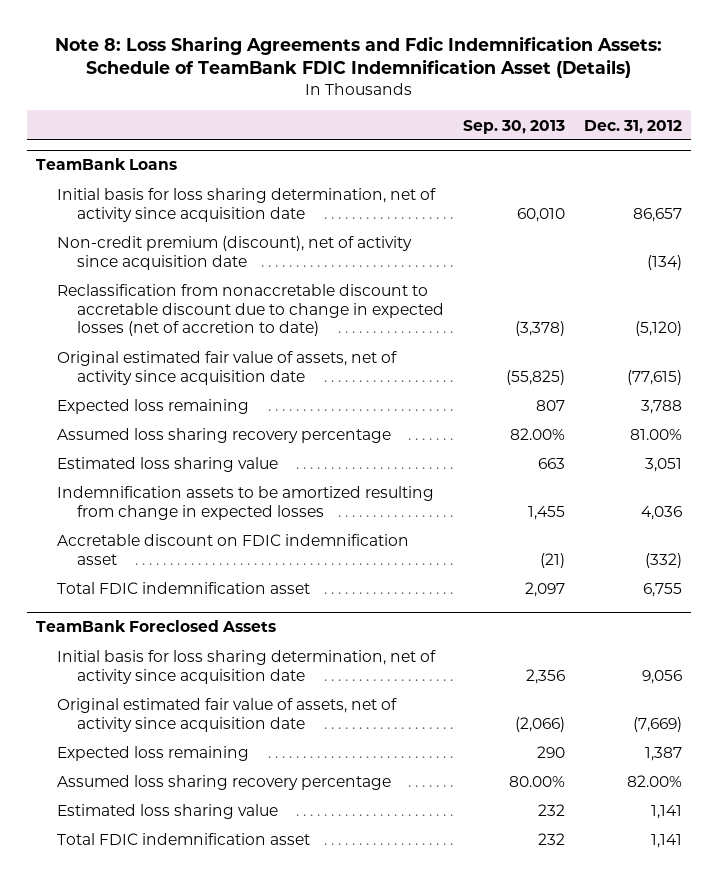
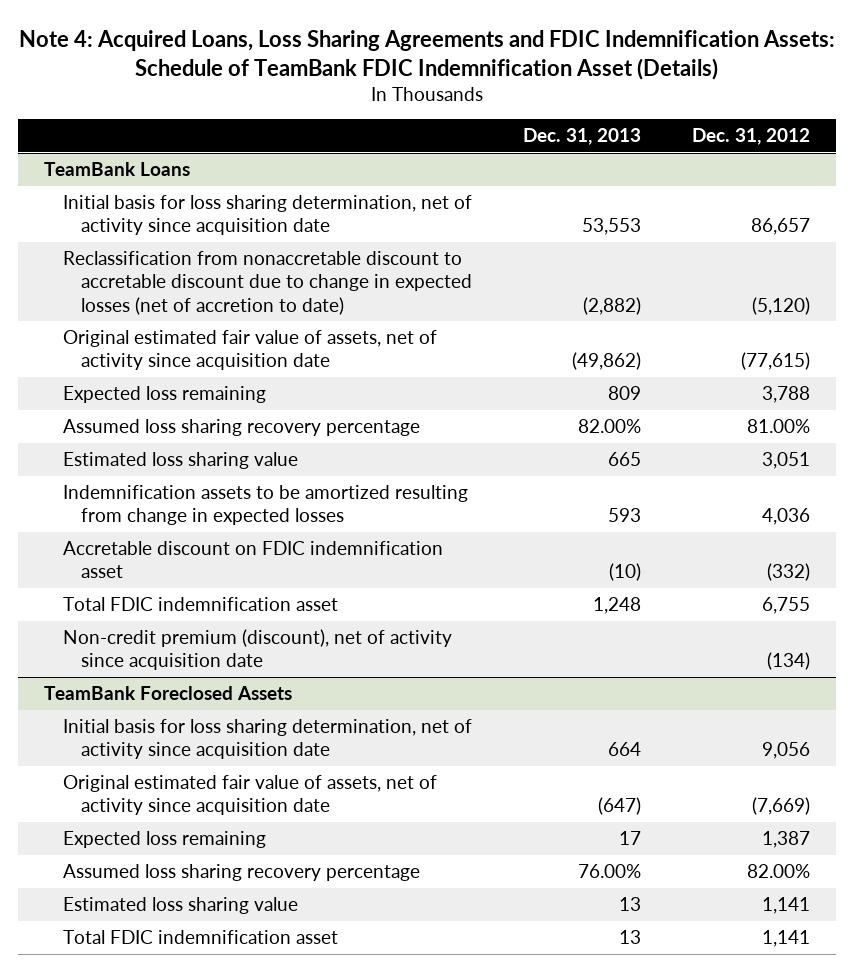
- Note 8: Loss Sharing Agreements and Fdic Indemnification Assets: Schedule of TeamBank FDIC Indemnification Asset (Details)
+ Note 4: Acquired Loans, Loss Sharing Agreements and FDIC Indemnification Assets: Schedule of TeamBank FDIC Indemnification Asset (Details)
- | Sep. 30, 2013 | Dec. 31, 2012
+ | Dec. 31, 2013 | Dec. 31, 2012
@ TeamBank Loans
moved down: Non-credit premium (discount), net of activity since acquisition date | | (134)

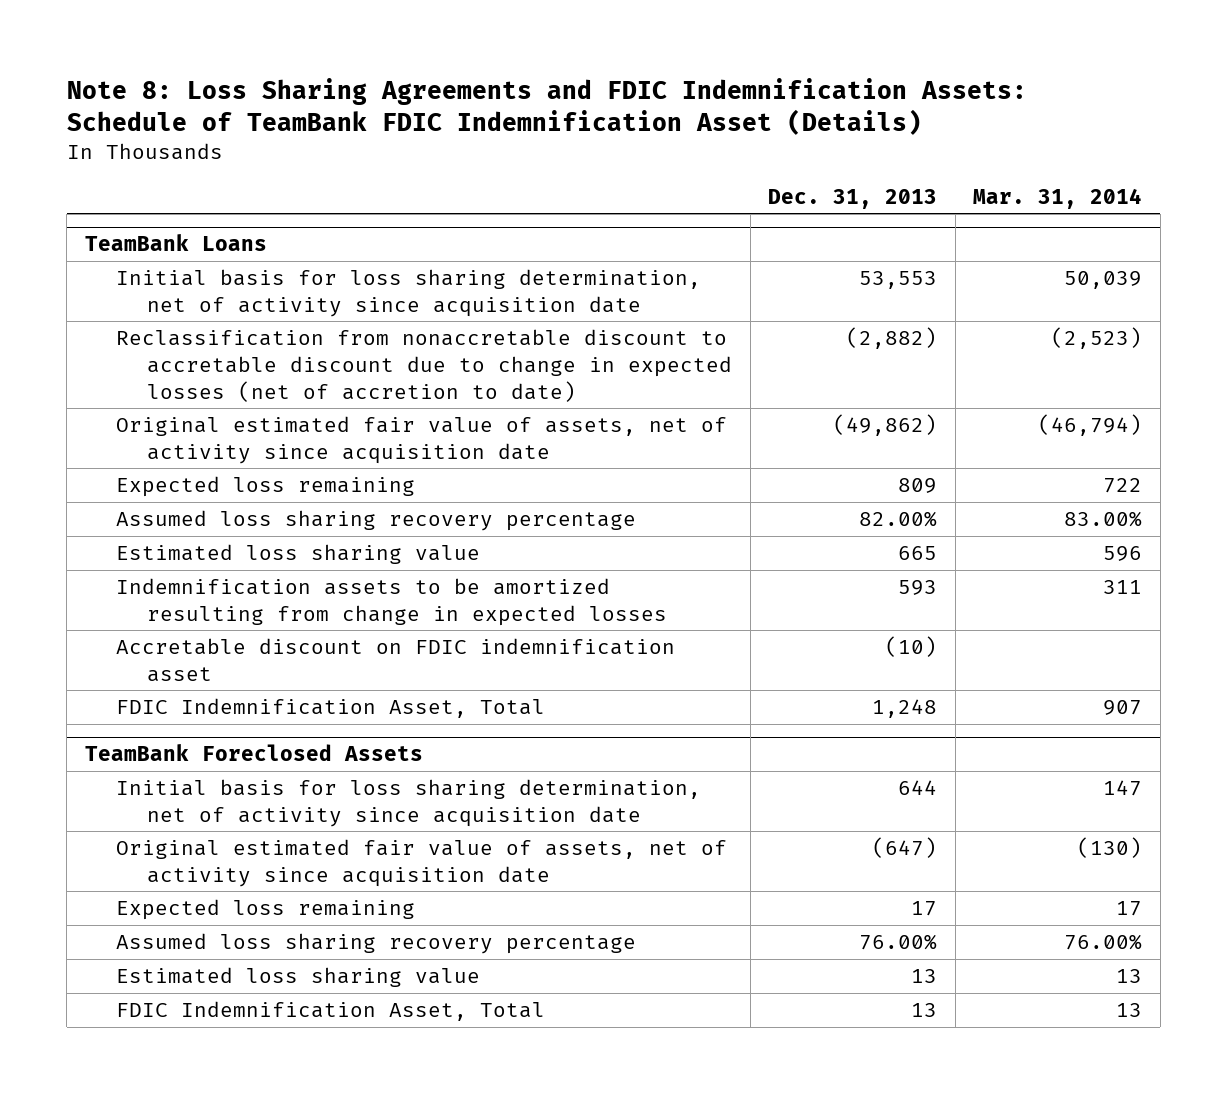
- Note 4: Acquired Loans, Loss Sharing Agreements and FDIC Indemnification Assets: Schedule of TeamBank FDIC Indemnification Asset (Details)
+ Note 8: Loss Sharing Agreements and FDIC Indemnification Assets: Schedule of TeamBank FDIC Indemnification Asset (Details)
- | Dec. 31, 2013 | Dec. 31, 2012
+ | Dec. 31, 2013 | Mar. 31, 2014
@ TeamBank Loans
- Total FDIC indemnification asset | 1,248 | 6,755
- Non-credit premium (discount), net of activity since acquisition date | | (134)
+ FDIC Indemnification Asset, Total | 1,248 | 907
@ TeamBank Foreclosed Assets
- Initial basis for loss sharing determination, net of activity since acquisition date | 664 | 9,056
+ Initial basis for loss sharing determination, net of activity since acquisition date | 644 | 147
- Total FDIC indemnification asset | 13 | 1,141
+ FDIC Indemnification Asset, Total | 13 | 13

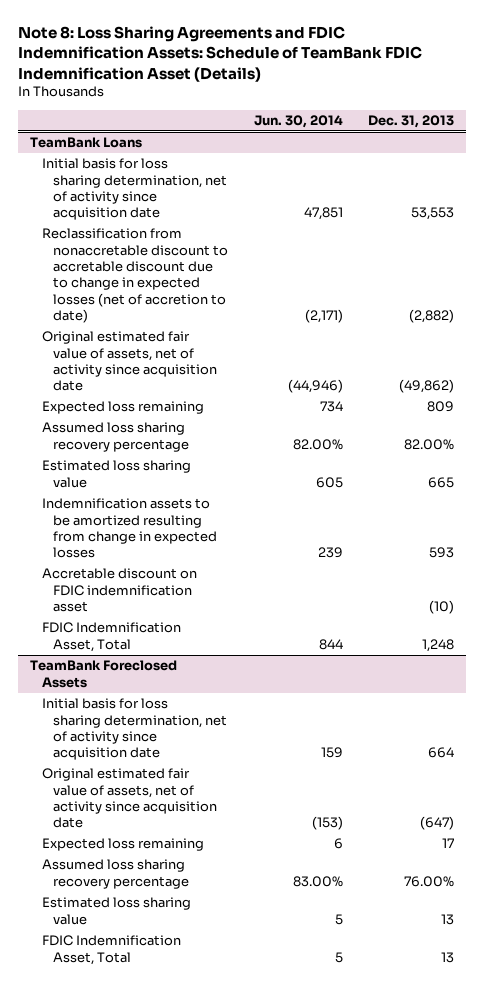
- | Dec. 31, 2013 | Mar. 31, 2014
+ | Jun. 30, 2014 | Dec. 31, 2013
@ TeamBank Foreclosed Assets
- Initial basis for loss sharing determination, net of activity since acquisition date | 644 | 147
+ Initial basis for loss sharing determination, net of activity since acquisition date | 159 | 664

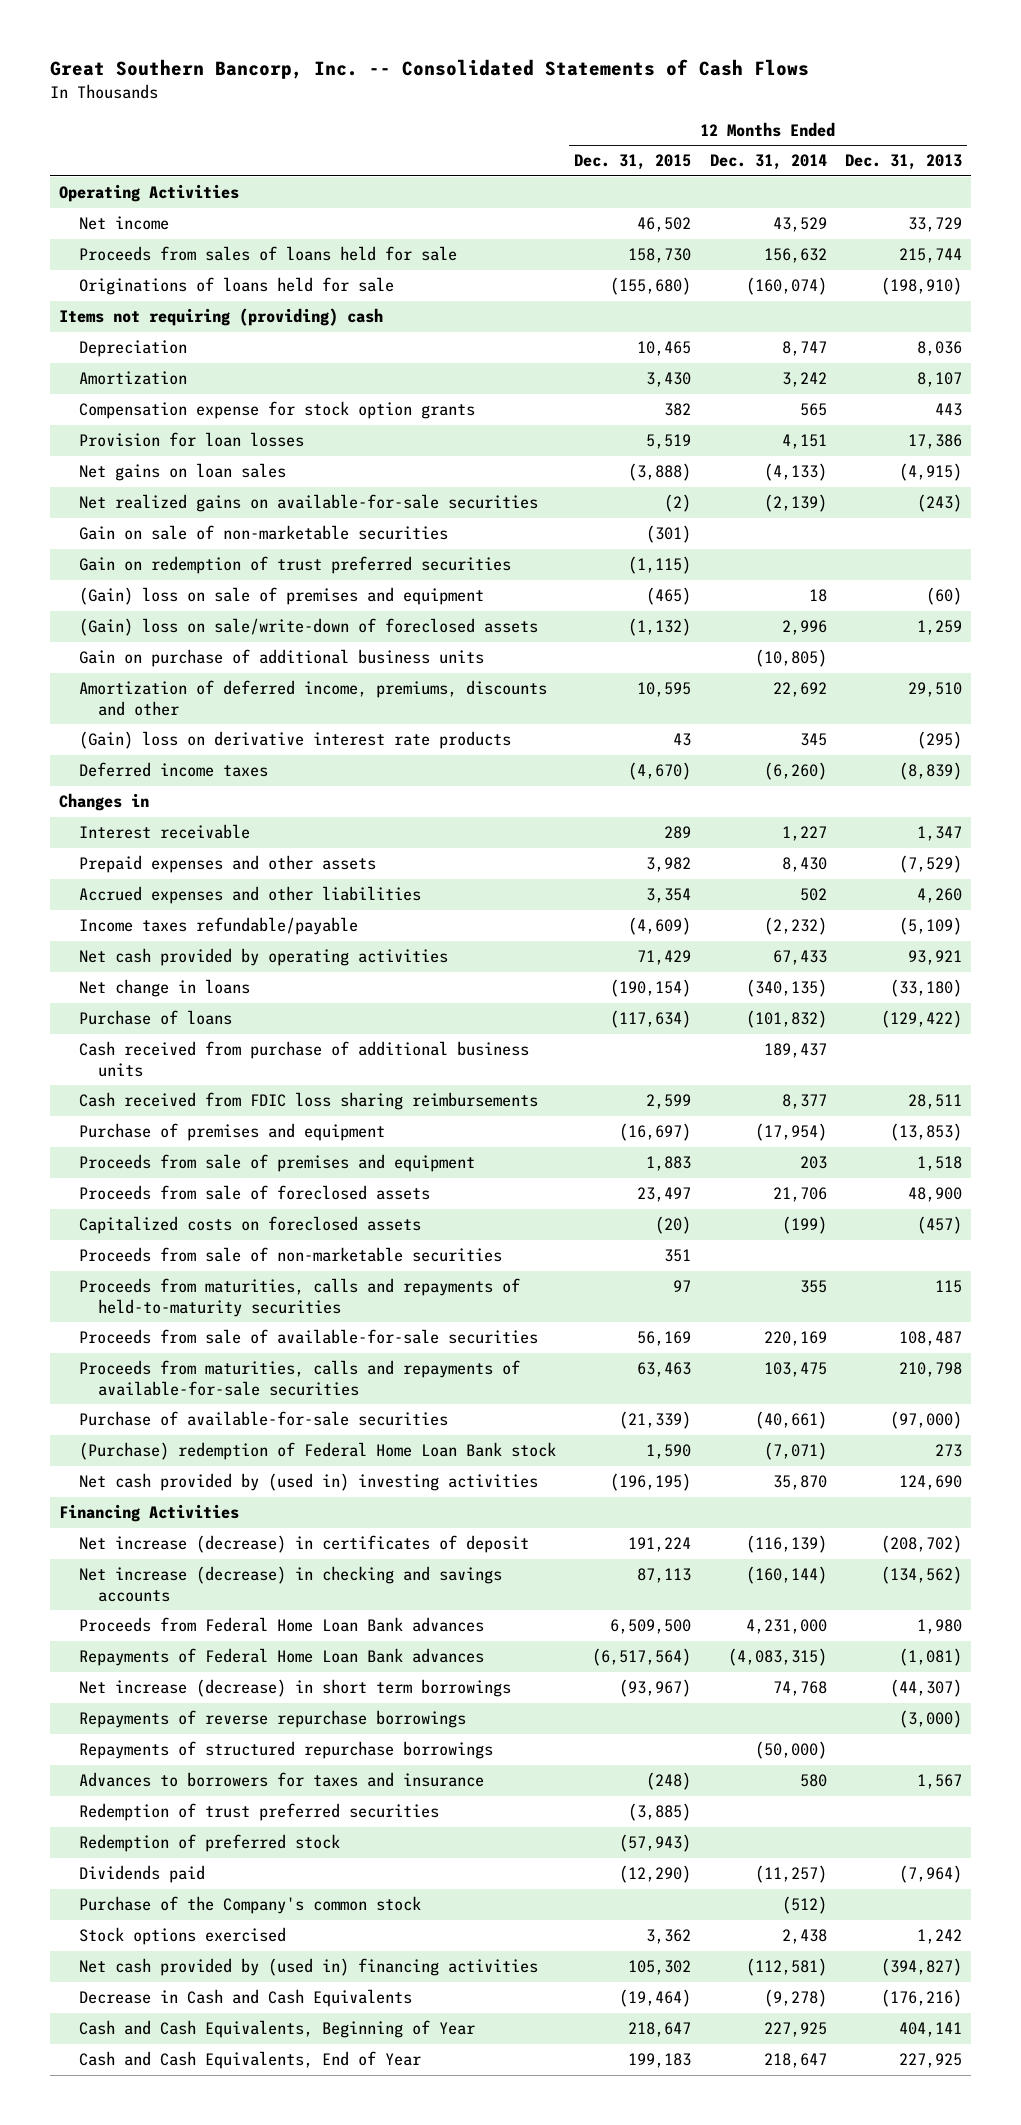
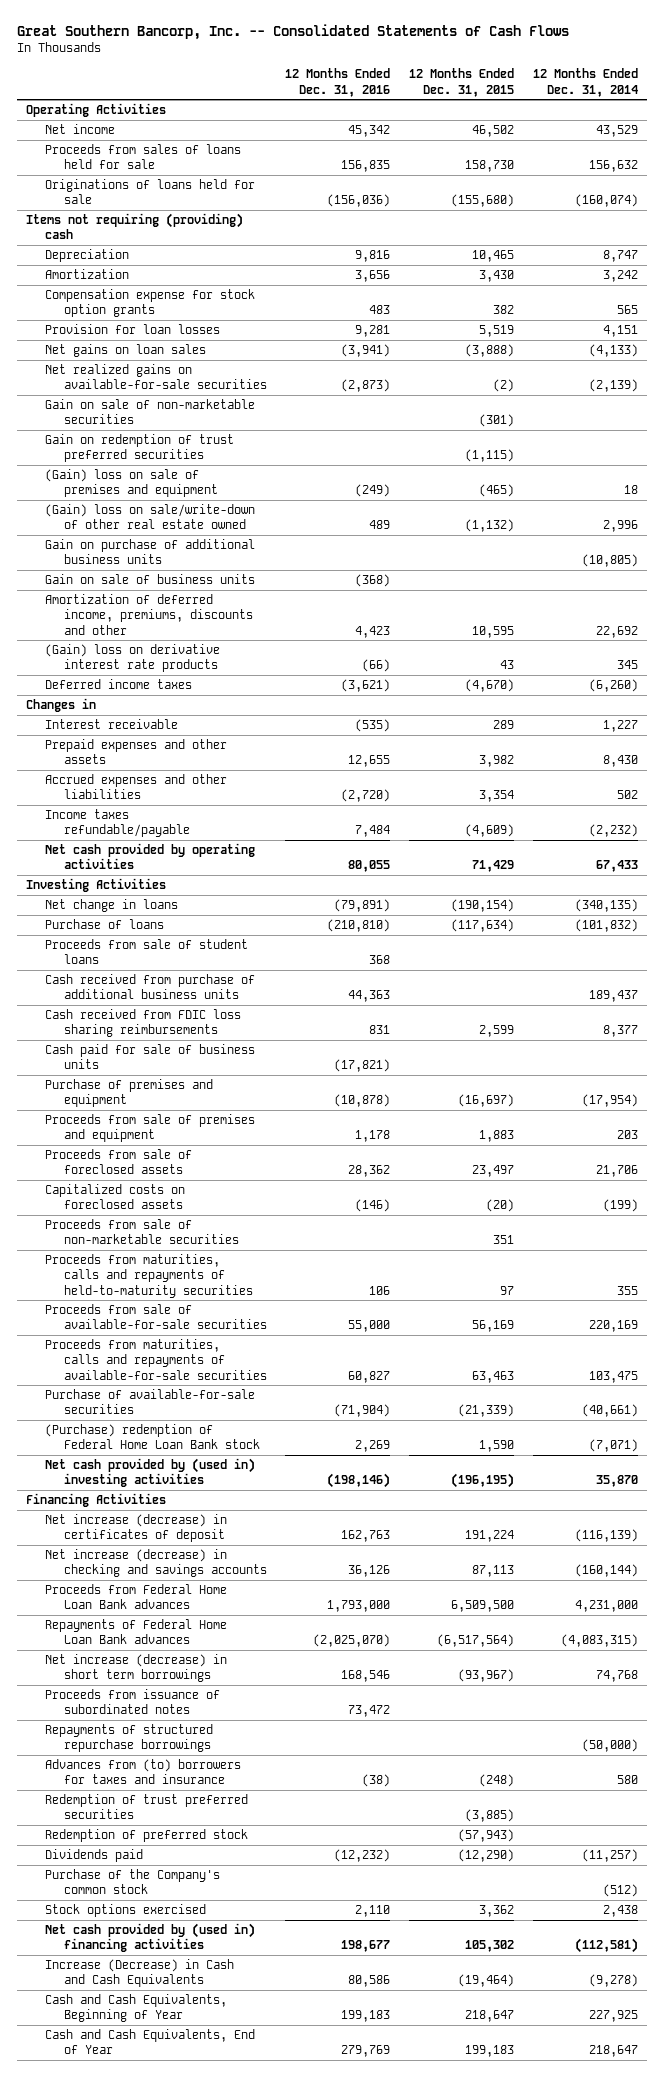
- | 12 Months Ended Dec. 31, 2015 | 12 Months Ended Dec. 31, 2014 | 12 Months Ended Dec. 31, 2013
+ | 12 Months Ended Dec. 31, 2016 | 12 Months Ended Dec. 31, 2015 | 12 Months Ended Dec. 31, 2014
- (Gain) loss on sale/write-down of foreclosed assets | (1,132) | 2,996 | 1,259
+ (Gain) loss on sale/write-down of other real estate owned | 489 | (1,132) | 2,996
+ Gain on sale of business units | (368) | |
+ Investing Activities
+ Proceeds from sale of student loans | 368 | |
+ Cash paid for sale of business units | (17,821) | |
- Repayments of reverse repurchase borrowings | | | (3,000)
+ Proceeds from issuance of subordinated notes | 73,472 | |
- Advances to borrowers for taxes and insurance | (248) | 580 | 1,567
+ Advances from (to) borrowers for taxes and insurance | (38) | (248) | 580
- Decrease in Cash and Cash Equivalents | (19,464) | (9,278) | (176,216)
+ Increase (Decrease) in Cash and Cash Equivalents | 80,586 | (19,464) | (9,278)

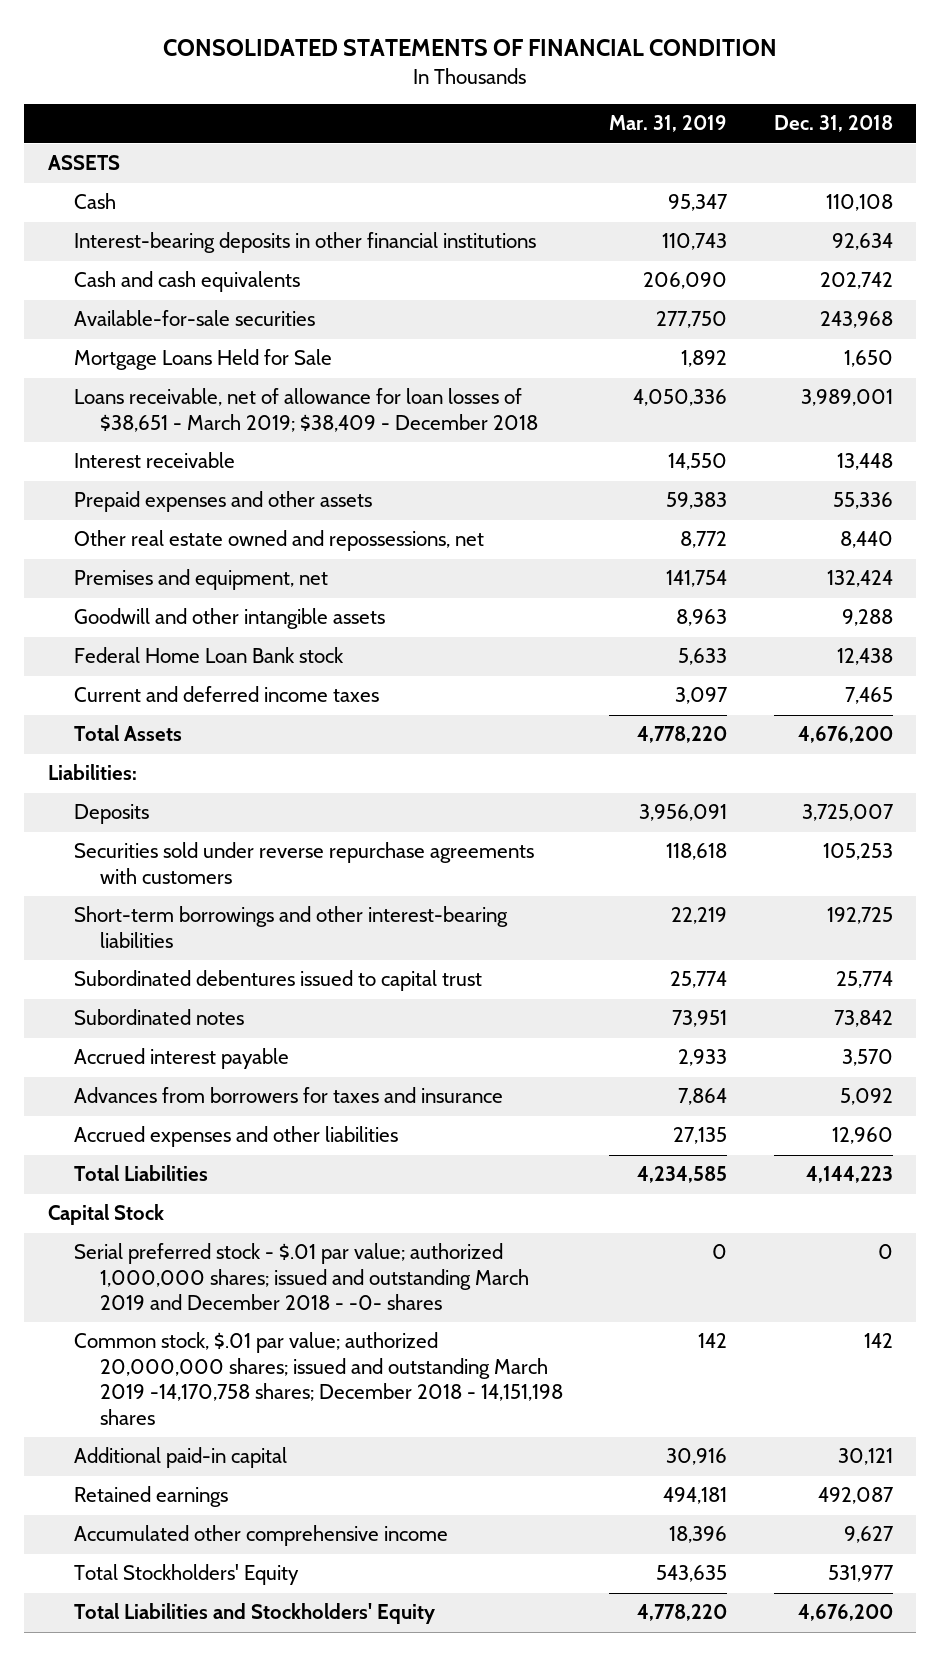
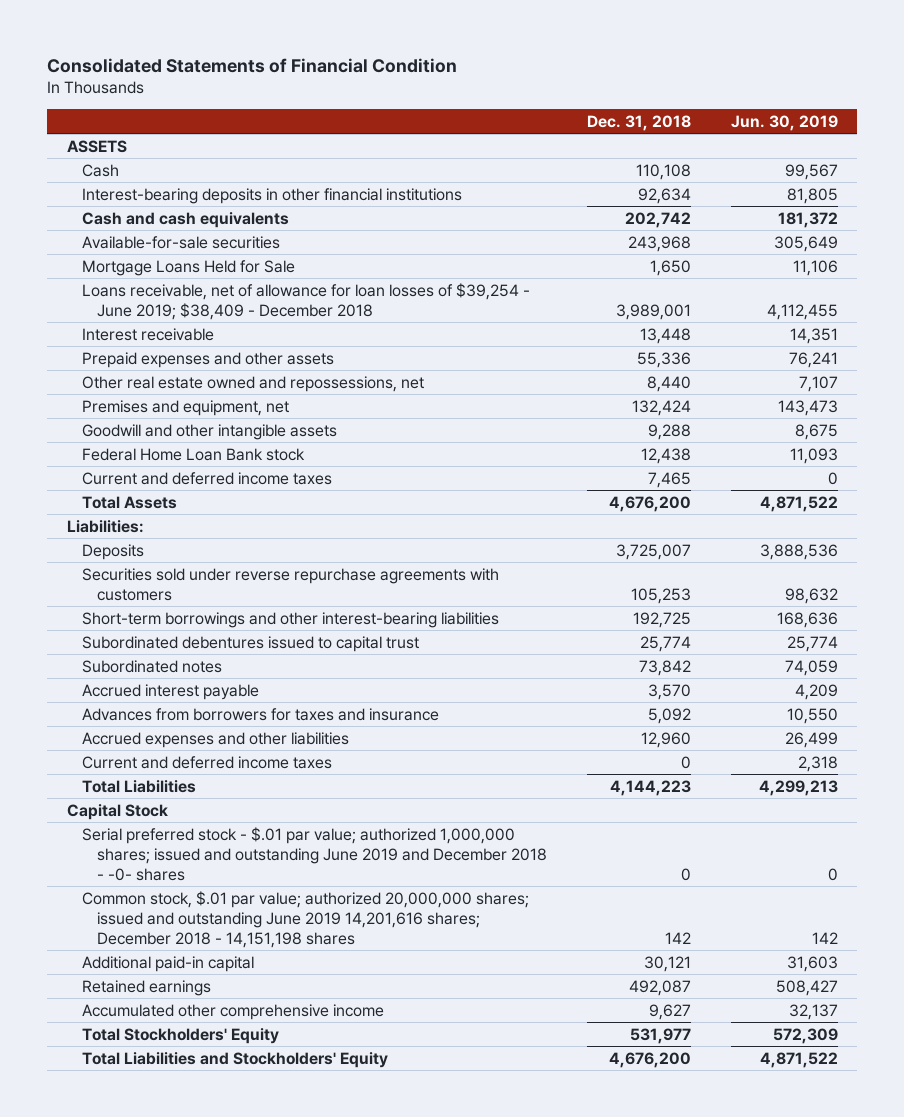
- CONSOLIDATED STATEMENTS OF FINANCIAL CONDITION
+ Consolidated Statements of Financial Condition
- | Mar. 31, 2019 | Dec. 31, 2018
+ | Dec. 31, 2018 | Jun. 30, 2019
- Loans receivable, net of allowance for loan losses of $38,651 - March 2019; $38,409 - December 2018 | 4,050,336 | 3,989,001
+ Loans receivable, net of allowance for loan losses of $39,254 - June 2019; $38,409 - December 2018 | 3,989,001 | 4,112,455
+ Current and deferred income taxes | 0 | 2,318
- Serial preferred stock - $.01 par value; authorized 1,000,000 shares; issued and outstanding March 2019 and December 2018 - -0- shares | 0 | 0
- Common stock, $.01 par value; authorized 20,000,000 shares; issued and outstanding March 2019 -14,170,758 shares; December 2018 - 14,151,198 shares | 142 | 142
+ Serial preferred stock - $.01 par value; authorized 1,000,000 shares; issued and outstanding June 2019 and December 2018 - -0- shares | 0 | 0
+ Common stock, $.01 par value; authorized 20,000,000 shares; issued and outstanding June 2019 14,201,616 shares; December 2018 - 14,151,198 shares | 142 | 142

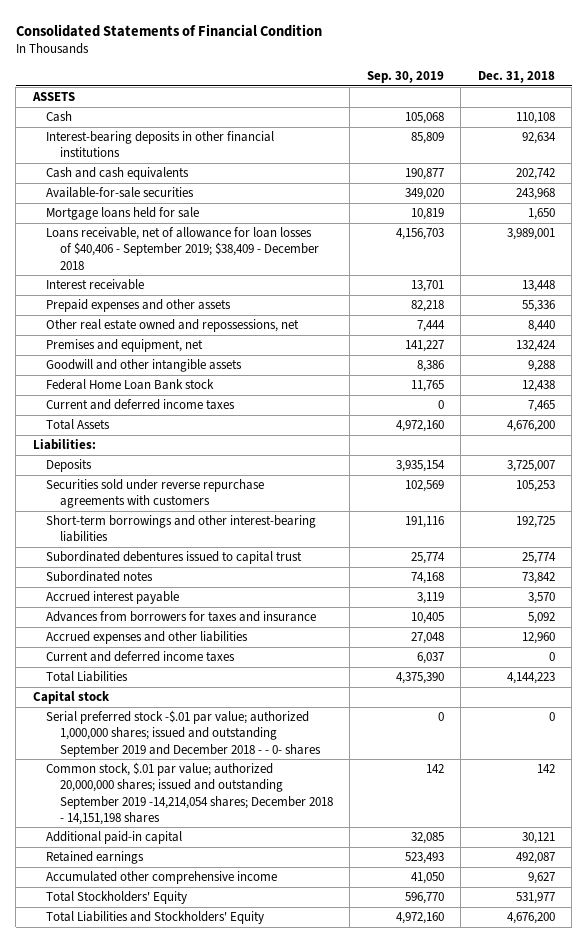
- | Dec. 31, 2018 | Jun. 30, 2019
+ | Sep. 30, 2019 | Dec. 31, 2018
- Mortgage Loans Held for Sale | 1,650 | 11,106
- Loans receivable, net of allowance for loan losses of $39,254 - June 2019; $38,409 - December 2018 | 3,989,001 | 4,112,455
+ Mortgage loans held for sale | 10,819 | 1,650
+ Loans receivable, net of allowance for loan losses of $40,406 - September 2019; $38,409 - December 2018 | 4,156,703 | 3,989,001
- Capital Stock
- Serial preferred stock - $.01 par value; authorized 1,000,000 shares; issued and outstanding June 2019 and December 2018 - -0- shares | 0 | 0
- Common stock, $.01 par value; authorized 20,000,000 shares; issued and outstanding June 2019 14,201,616 shares; December 2018 - 14,151,198 shares | 142 | 142
+ Capital stock
+ Serial preferred stock -$.01 par value; authorized 1,000,000 shares; issued and outstanding September 2019 and December 2018 - - 0- shares | 0 | 0
+ Common stock, $.01 par value; authorized 20,000,000 shares; issued and outstanding September 2019 -14,214,054 shares; December 2018 - 14,151,198 shares | 142 | 142

